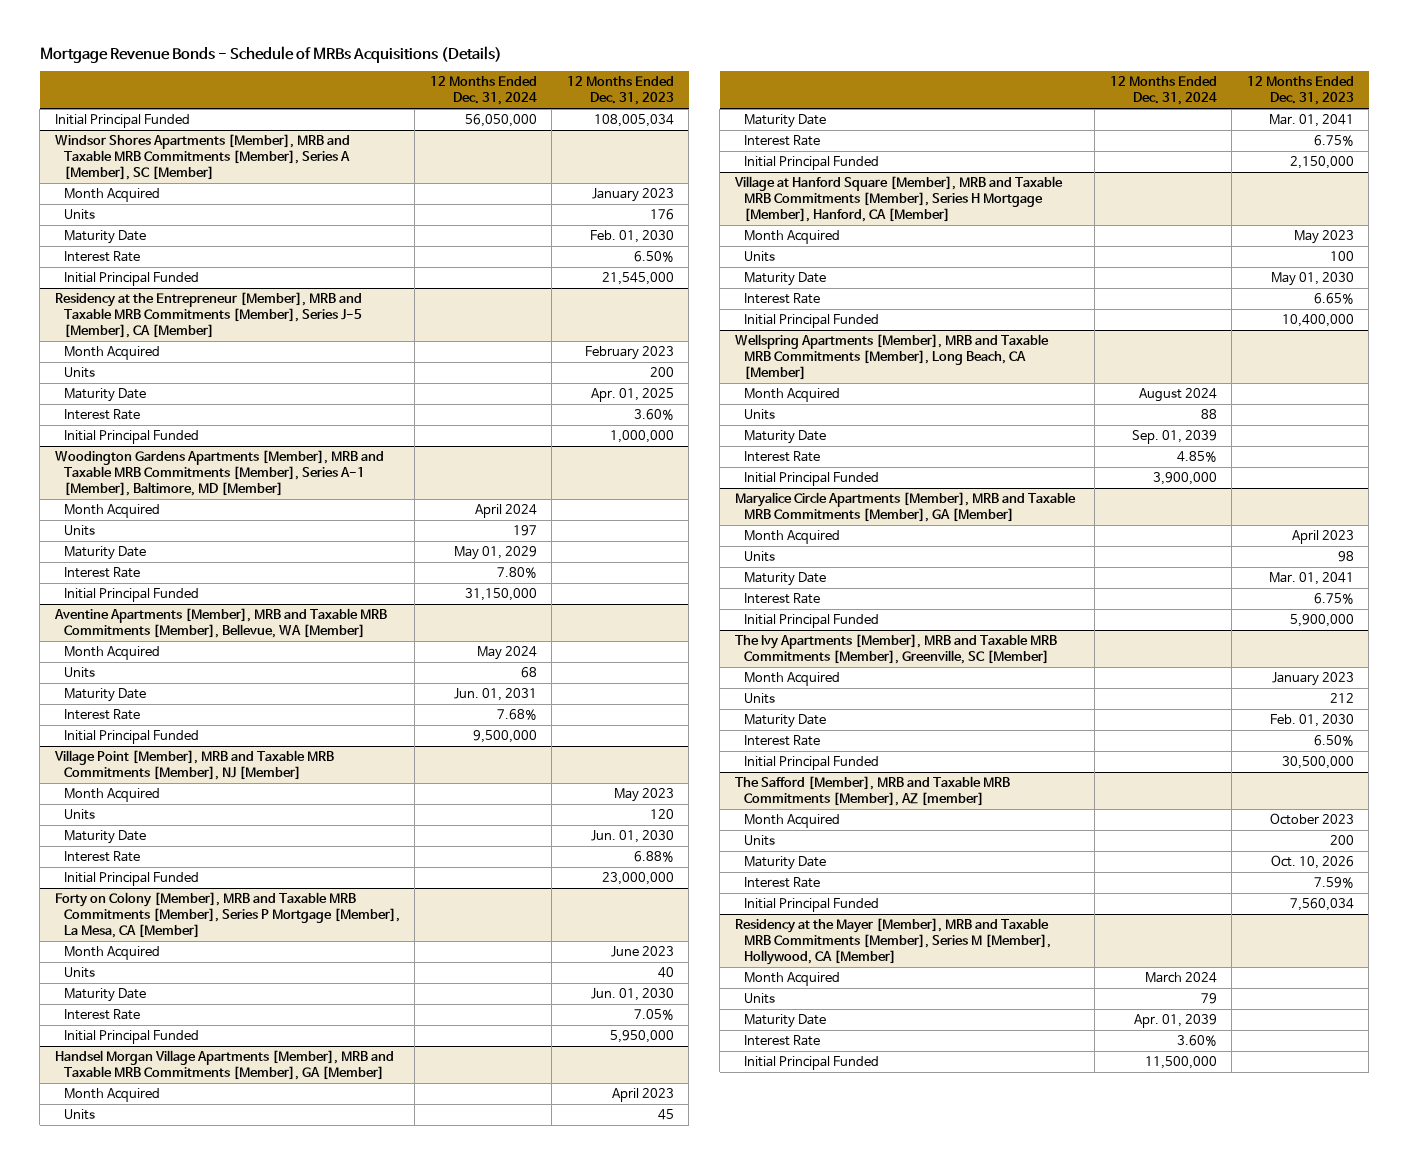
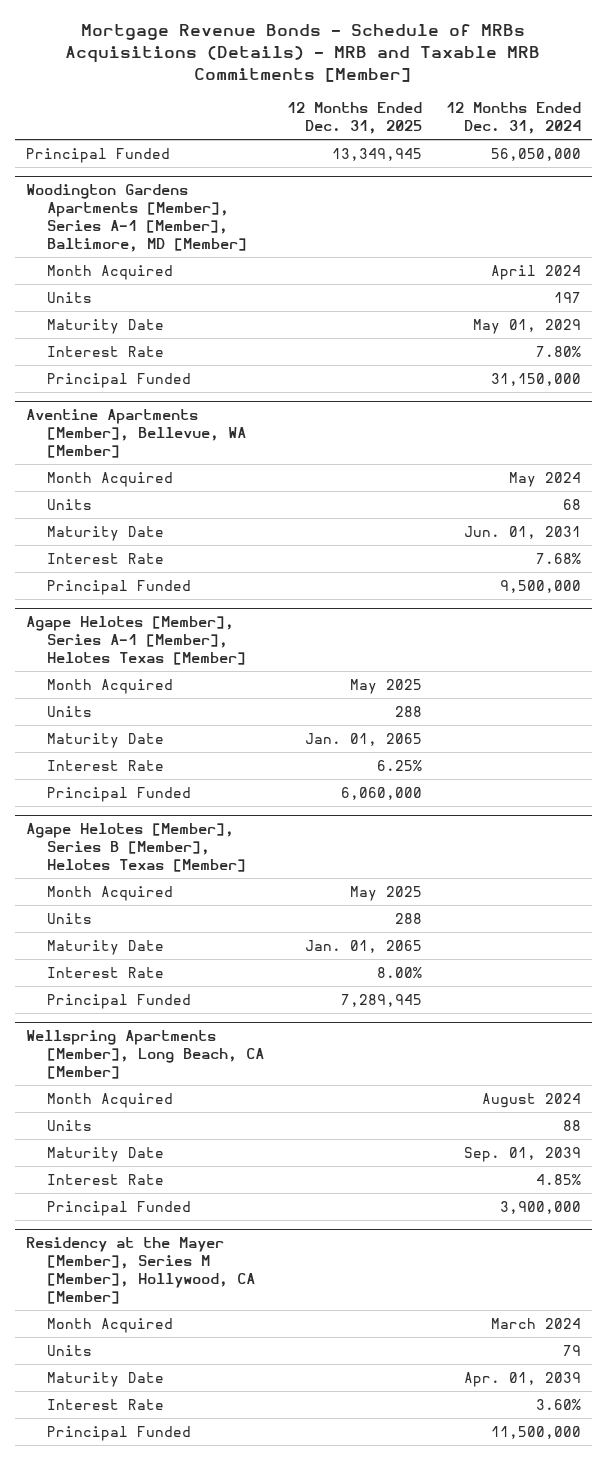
- Mortgage Revenue Bonds - Schedule of MRBs Acquisitions (Details)
+ Mortgage Revenue Bonds - Schedule of MRBs Acquisitions (Details) - MRB and Taxable MRB Commitments [Member]
- | 12 Months Ended Dec. 31, 2024 | 12 Months Ended Dec. 31, 2023
+ | 12 Months Ended Dec. 31, 2025 | 12 Months Ended Dec. 31, 2024
- Initial Principal Funded | 56,050,000 | 108,005,034
- Windsor Shores Apartments [Member], MRB and Taxable MRB Commitments [Member], Series A [Member], SC [Member]
- Month Acquired | | January 2023
- Units | | 176
- Maturity Date | | Feb. 01, 2030
- Interest Rate | | 6.50%
- Initial Principal Funded | | 21,545,000
- Residency at the Entrepreneur [Member], MRB and Taxable MRB Commitments [Member], Series J-5 [Member], CA [Member]
- Month Acquired | | February 2023
- Units | | 200
- Maturity Date | | Apr. 01, 2025
- Interest Rate | | 3.60%
- Initial Principal Funded | | 1,000,000
- Woodington Gardens Apartments [Member], MRB and Taxable MRB Commitments [Member], Series A-1 [Member], Baltimore, MD [Member]
+ Principal Funded | 13,349,945 | 56,050,000
+ Woodington Gardens Apartments [Member], Series A-1 [Member], Baltimore, MD [Member]
- Initial Principal Funded | 31,150,000 |
- Aventine Apartments [Member], MRB and Taxable MRB Commitments [Member], Bellevue, WA [Member]
+ Principal Funded | | 31,150,000
+ Aventine Apartments [Member], Bellevue, WA [Member]
- Initial Principal Funded | 9,500,000 |
- Village Point [Member], MRB and Taxable MRB Commitments [Member], NJ [Member]
- Month Acquired | | May 2023
- Units | | 120
- Maturity Date | | Jun. 01, 2030
- Interest Rate | | 6.88%
- Initial Principal Funded | | 23,000,000
- Forty on Colony [Member], MRB and Taxable MRB Commitments [Member], Series P Mortgage [Member], La Mesa, CA [Member]
- Month Acquired | | June 2023
- Units | | 40
- Maturity Date | | Jun. 01, 2030
- Interest Rate | | 7.05%
- Initial Principal Funded | | 5,950,000
- Handsel Morgan Village Apartments [Member], MRB and Taxable MRB Commitments [Member], GA [Member]
- Month Acquired | | April 2023
- Units | | 45
- Maturity Date | | Mar. 01, 2041
- Interest Rate | | 6.75%
- Initial Principal Funded | | 2,150,000
- Village at Hanford Square [Member], MRB and Taxable MRB Commitments [Member], Series H Mortgage [Member], Hanford, CA [Member]
- Month Acquired | | May 2023
- Units | | 100
- Maturity Date | | May 01, 2030
- Interest Rate | | 6.65%
- Initial Principal Funded | | 10,400,000
- Wellspring Apartments [Member], MRB and Taxable MRB Commitments [Member], Long Beach, CA [Member]
+ Principal Funded | | 9,500,000
+ Agape Helotes [Member], Series A-1 [Member], Helotes Texas [Member]
+ Month Acquired | May 2025 |
+ Units | 288 |
+ Maturity Date | Jan. 01, 2065 |
+ Interest Rate | 6.25% |
+ Principal Funded | 6,060,000 |
+ Agape Helotes [Member], Series B [Member], Helotes Texas [Member]
+ Month Acquired | May 2025 |
+ Units | 288 |
+ Maturity Date | Jan. 01, 2065 |
+ Interest Rate | 8.00% |
+ Principal Funded | 7,289,945 |
+ Wellspring Apartments [Member], Long Beach, CA [Member]
- Initial Principal Funded | 3,900,000 |
- Maryalice Circle Apartments [Member], MRB and Taxable MRB Commitments [Member], GA [Member]
- Month Acquired | | April 2023
- Units | | 98
- Maturity Date | | Mar. 01, 2041
- Interest Rate | | 6.75%
- Initial Principal Funded | | 5,900,000
- The Ivy Apartments [Member], MRB and Taxable MRB Commitments [Member], Greenville, SC [Member]
- Month Acquired | | January 2023
- Units | | 212
- Maturity Date | | Feb. 01, 2030
- Interest Rate | | 6.50%
- Initial Principal Funded | | 30,500,000
- The Safford [Member], MRB and Taxable MRB Commitments [Member], AZ [member]
- Month Acquired | | October 2023
- Units | | 200
- Maturity Date | | Oct. 10, 2026
- Interest Rate | | 7.59%
- Initial Principal Funded | | 7,560,034
- Residency at the Mayer [Member], MRB and Taxable MRB Commitments [Member], Series M [Member], Hollywood, CA [Member]
+ Principal Funded | | 3,900,000
+ Residency at the Mayer [Member], Series M [Member], Hollywood, CA [Member]
- Initial Principal Funded | 11,500,000 |
+ Principal Funded | | 11,500,000

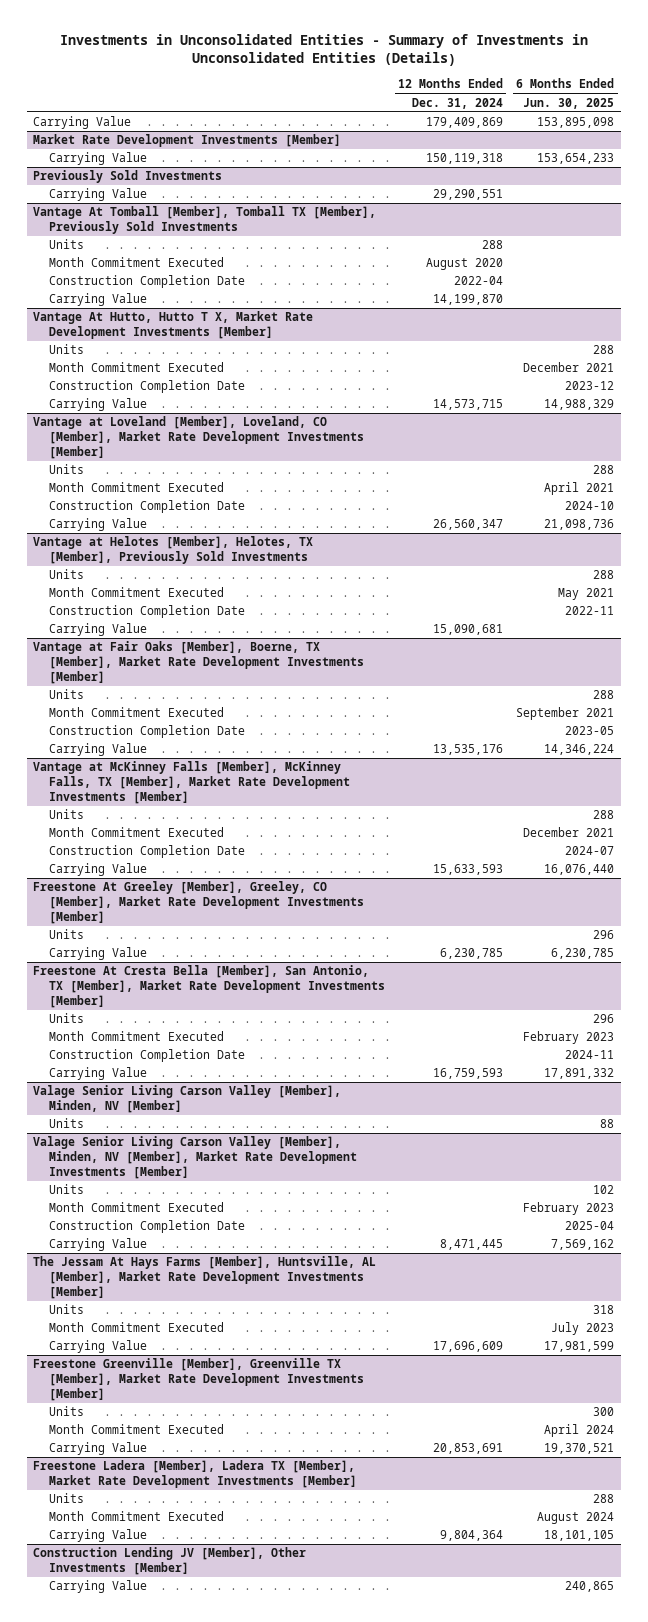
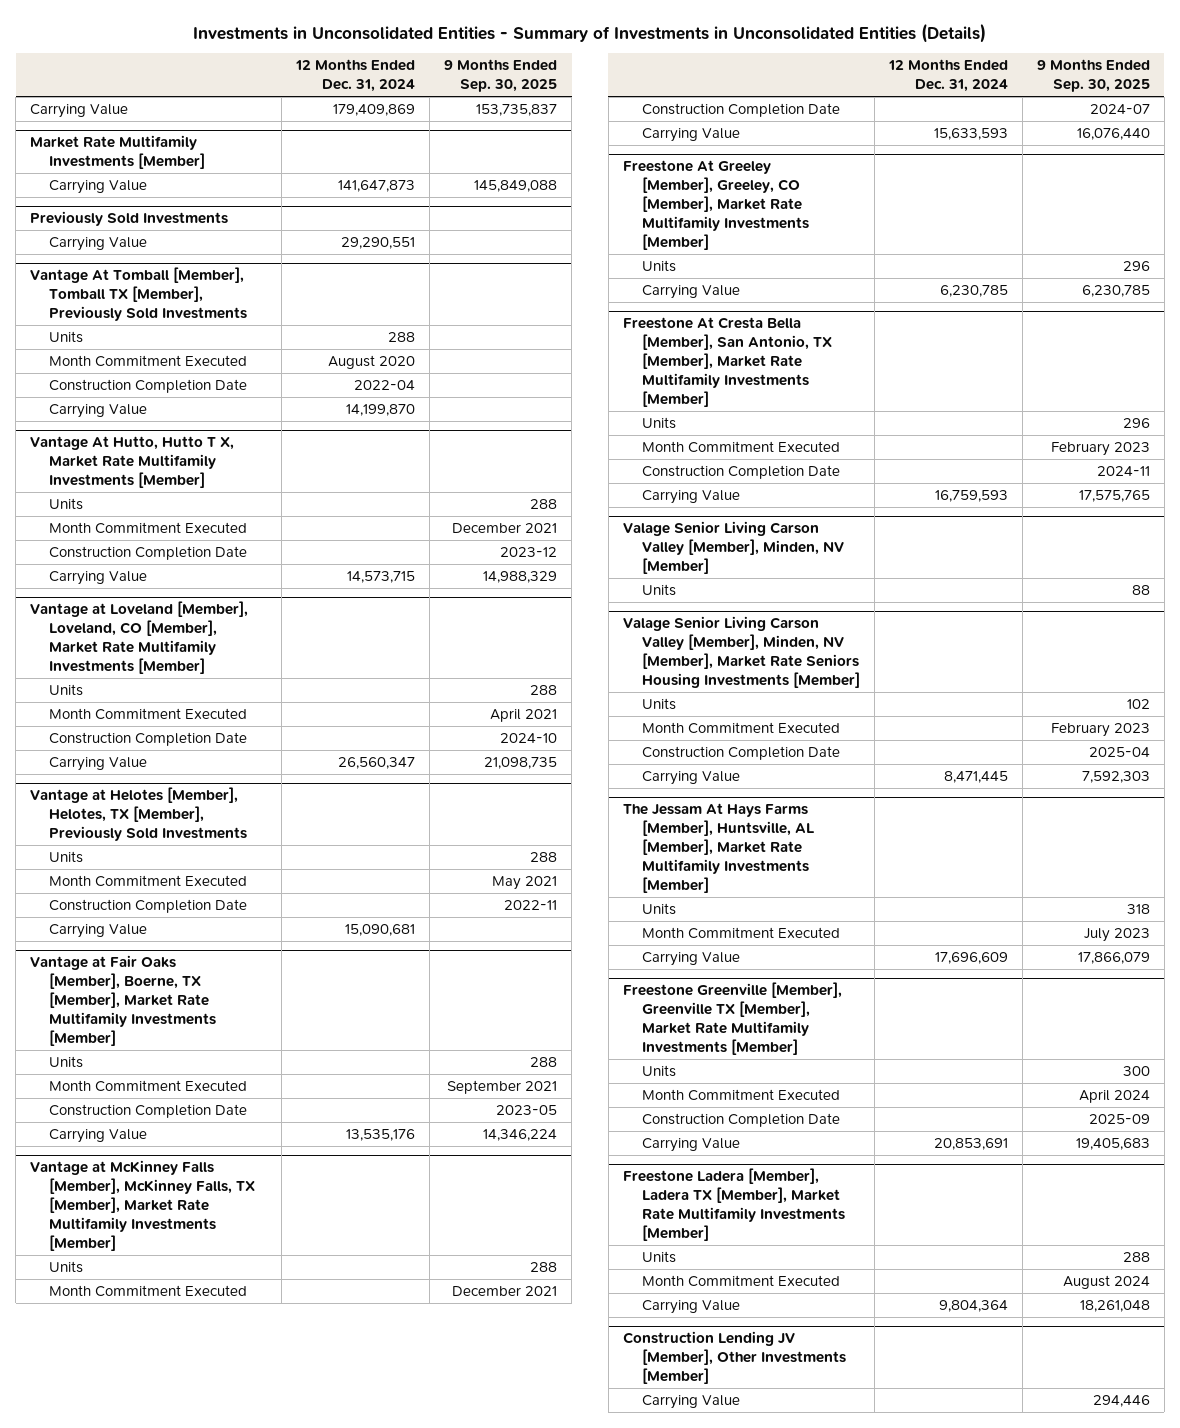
- | 12 Months Ended Dec. 31, 2024 | 6 Months Ended Jun. 30, 2025
+ | 12 Months Ended Dec. 31, 2024 | 9 Months Ended Sep. 30, 2025
- Market Rate Development Investments [Member]
- Carrying Value | 150,119,318 | 153,654,233
+ Market Rate Multifamily Investments [Member]
+ Carrying Value | 141,647,873 | 145,849,088
- Vantage At Hutto, Hutto T X, Market Rate Development Investments [Member]
+ Vantage At Hutto, Hutto T X, Market Rate Multifamily Investments [Member]
- Vantage at Loveland [Member], Loveland, CO [Member], Market Rate Development Investments [Member]
+ Vantage at Loveland [Member], Loveland, CO [Member], Market Rate Multifamily Investments [Member]
- Vantage at Fair Oaks [Member], Boerne, TX [Member], Market Rate Development Investments [Member]
+ Vantage at Fair Oaks [Member], Boerne, TX [Member], Market Rate Multifamily Investments [Member]
- Vantage at McKinney Falls [Member], McKinney Falls, TX [Member], Market Rate Development Investments [Member]
+ Vantage at McKinney Falls [Member], McKinney Falls, TX [Member], Market Rate Multifamily Investments [Member]
- Freestone At Greeley [Member], Greeley, CO [Member], Market Rate Development Investments [Member]
+ Freestone At Greeley [Member], Greeley, CO [Member], Market Rate Multifamily Investments [Member]
- Freestone At Cresta Bella [Member], San Antonio, TX [Member], Market Rate Development Investments [Member]
+ Freestone At Cresta Bella [Member], San Antonio, TX [Member], Market Rate Multifamily Investments [Member]
- Valage Senior Living Carson Valley [Member], Minden, NV [Member], Market Rate Development Investments [Member]
+ Valage Senior Living Carson Valley [Member], Minden, NV [Member], Market Rate Seniors Housing Investments [Member]
- The Jessam At Hays Farms [Member], Huntsville, AL [Member], Market Rate Development Investments [Member]
+ The Jessam At Hays Farms [Member], Huntsville, AL [Member], Market Rate Multifamily Investments [Member]
- Freestone Greenville [Member], Greenville TX [Member], Market Rate Development Investments [Member]
+ Freestone Greenville [Member], Greenville TX [Member], Market Rate Multifamily Investments [Member]
+ Construction Completion Date | | 2025-09
- Freestone Ladera [Member], Ladera TX [Member], Market Rate Development Investments [Member]
+ Freestone Ladera [Member], Ladera TX [Member], Market Rate Multifamily Investments [Member]

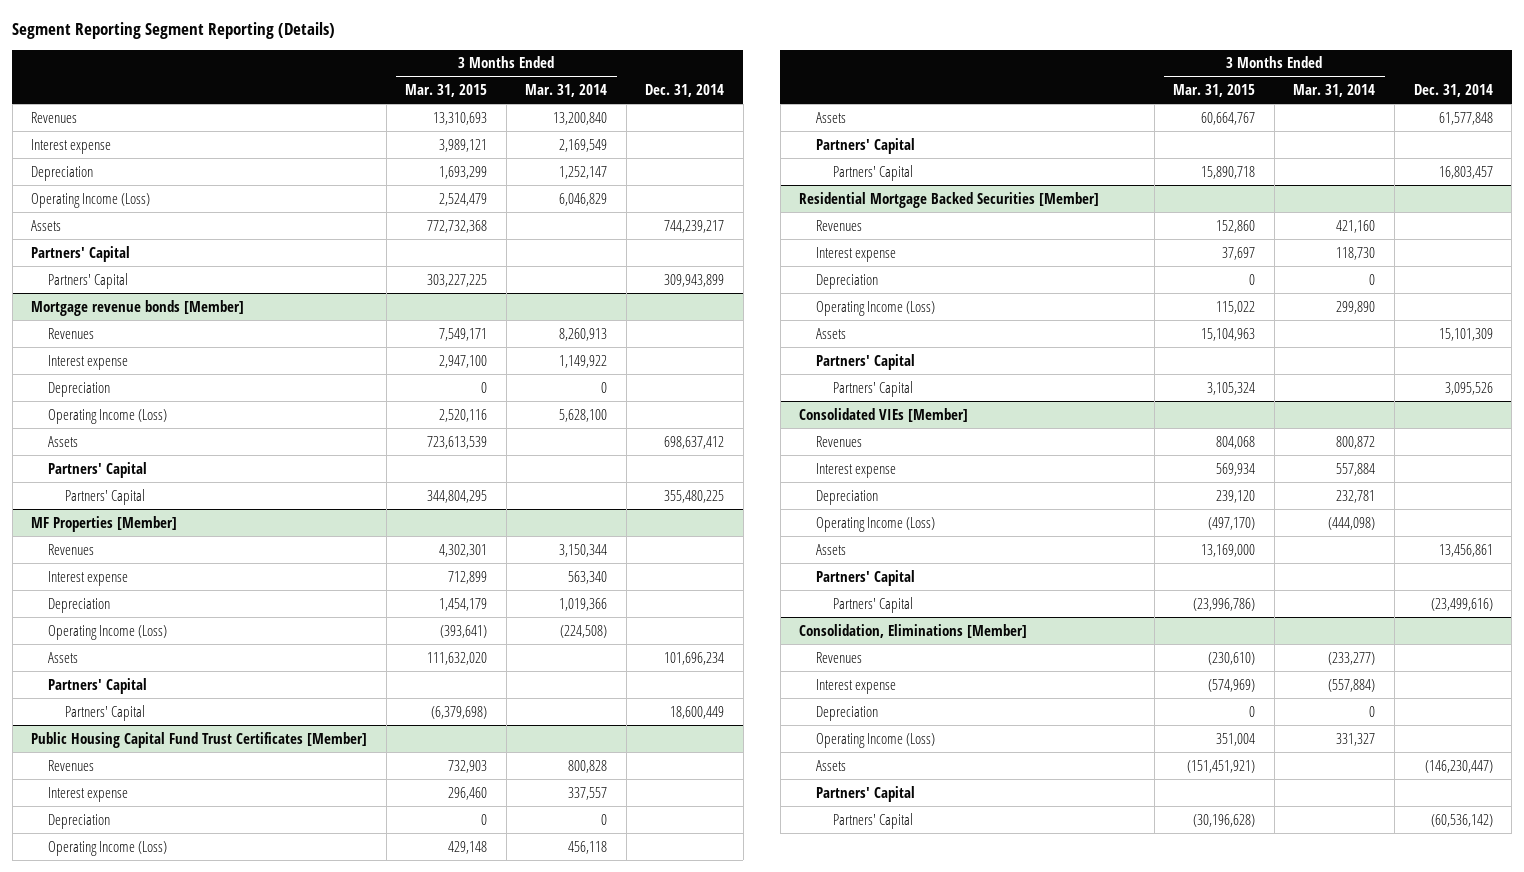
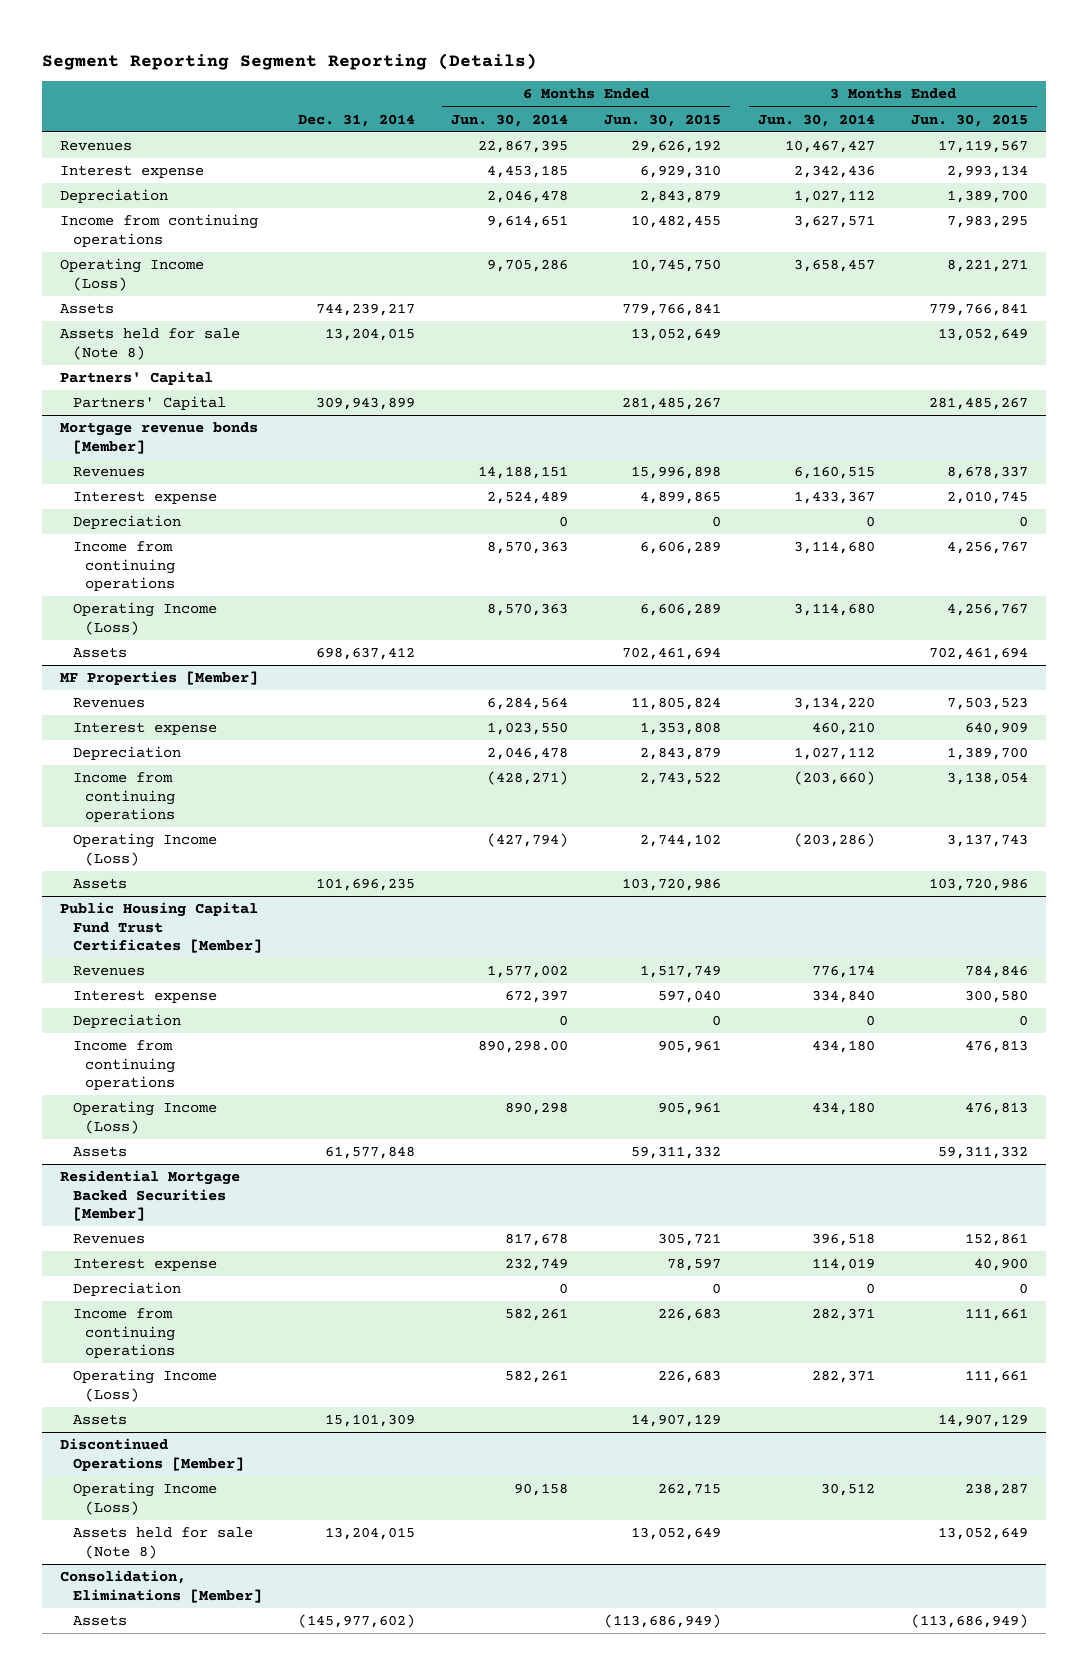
- | 3 Months Ended Mar. 31, 2015 | 3 Months Ended Mar. 31, 2014 | Dec. 31, 2014
+ | Dec. 31, 2014 | 6 Months Ended Jun. 30, 2014 | 6 Months Ended Jun. 30, 2015 | 3 Months Ended Jun. 30, 2014 | 3 Months Ended Jun. 30, 2015
+ Income from continuing operations | | 9,614,651 | 10,482,455 | 3,627,571 | 7,983,295
+ Assets held for sale (Note 8) | 13,204,015 | | 13,052,649 | | 13,052,649
@ Mortgage revenue bonds [Member]
+ Income from continuing operations | | 8,570,363 | 6,606,289 | 3,114,680 | 4,256,767
- Partners' Capital
- Partners' Capital | 344,804,295 | | 355,480,225
@ MF Properties [Member]
+ Income from continuing operations | | (428,271) | 2,743,522 | (203,660) | 3,138,054
- Assets | 111,632,020 | | 101,696,234
- Partners' Capital
- Partners' Capital | (6,379,698) | | 18,600,449
+ Assets | 101,696,235 | | 103,720,986 | | 103,720,986
@ Public Housing Capital Fund Trust Certificates [Member]
+ Income from continuing operations | | 890,298.00 | 905,961 | 434,180 | 476,813
- Partners' Capital
- Partners' Capital | 15,890,718 | | 16,803,457
@ Residential Mortgage Backed Securities [Member]
+ Income from continuing operations | | 582,261 | 226,683 | 282,371 | 111,661
- Partners' Capital
- Partners' Capital | 3,105,324 | | 3,095,526
- Consolidated VIEs [Member]
- Revenues | 804,068 | 800,872 |
- Interest expense | 569,934 | 557,884 |
- Depreciation | 239,120 | 232,781 |
- Operating Income (Loss) | (497,170) | (444,098) |
- Assets | 13,169,000 | | 13,456,861
- Partners' Capital
- Partners' Capital | (23,996,786) | | (23,499,616)
+ Discontinued Operations [Member]
+ Operating Income (Loss) | | 90,158 | 262,715 | 30,512 | 238,287
+ Assets held for sale (Note 8) | 13,204,015 | | 13,052,649 | | 13,052,649
@ Consolidation, Eliminations [Member]
- Revenues | (230,610) | (233,277) |
- Interest expense | (574,969) | (557,884) |
- Depreciation | 0 | 0 |
- Operating Income (Loss) | 351,004 | 331,327 |
- Assets | (151,451,921) | | (146,230,447)
- Partners' Capital
- Partners' Capital | (30,196,628) | | (60,536,142)
+ Assets | (145,977,602) | | (113,686,949) | | (113,686,949)

